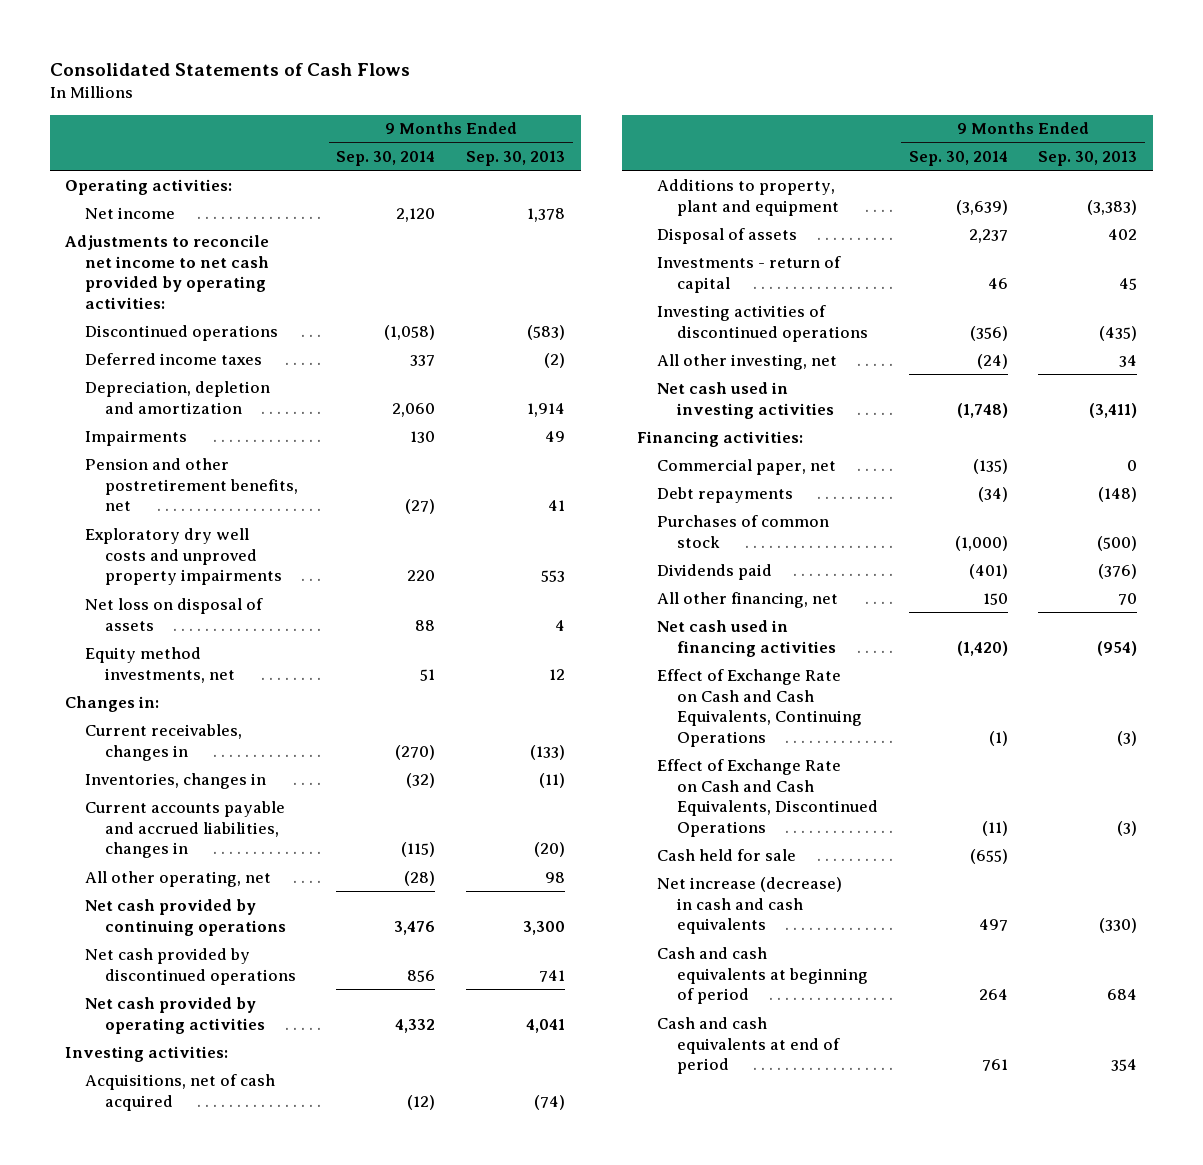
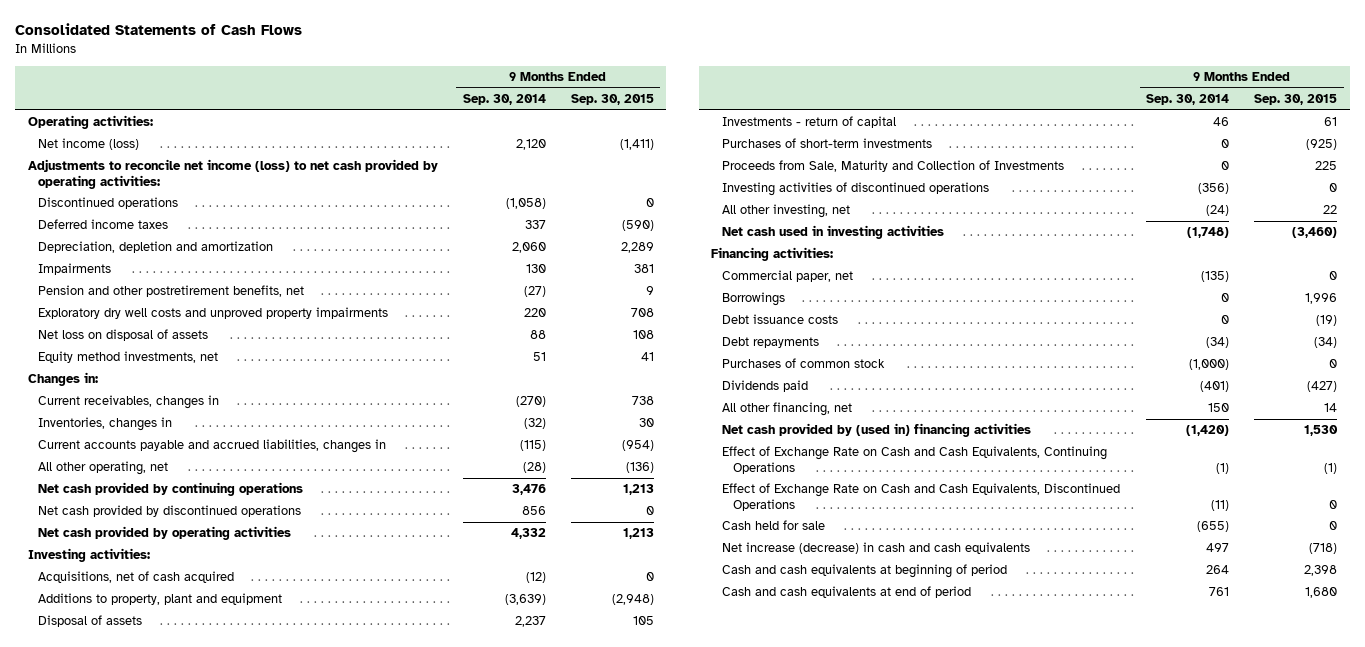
- | 9 Months Ended Sep. 30, 2014 | 9 Months Ended Sep. 30, 2013
+ | 9 Months Ended Sep. 30, 2014 | 9 Months Ended Sep. 30, 2015
- Net income | 2,120 | 1,378
- Adjustments to reconcile net income to net cash provided by operating activities:
+ Net income (loss) | 2,120 | (1,411)
+ Adjustments to reconcile net income (loss) to net cash provided by operating activities:
+ Purchases of short-term investments | 0 | (925)
+ Proceeds from Sale, Maturity and Collection of Investments | 0 | 225
+ Borrowings | 0 | 1,996
+ Debt issuance costs | 0 | (19)
- Net cash used in financing activities | (1,420) | (954)
+ Net cash provided by (used in) financing activities | (1,420) | 1,530

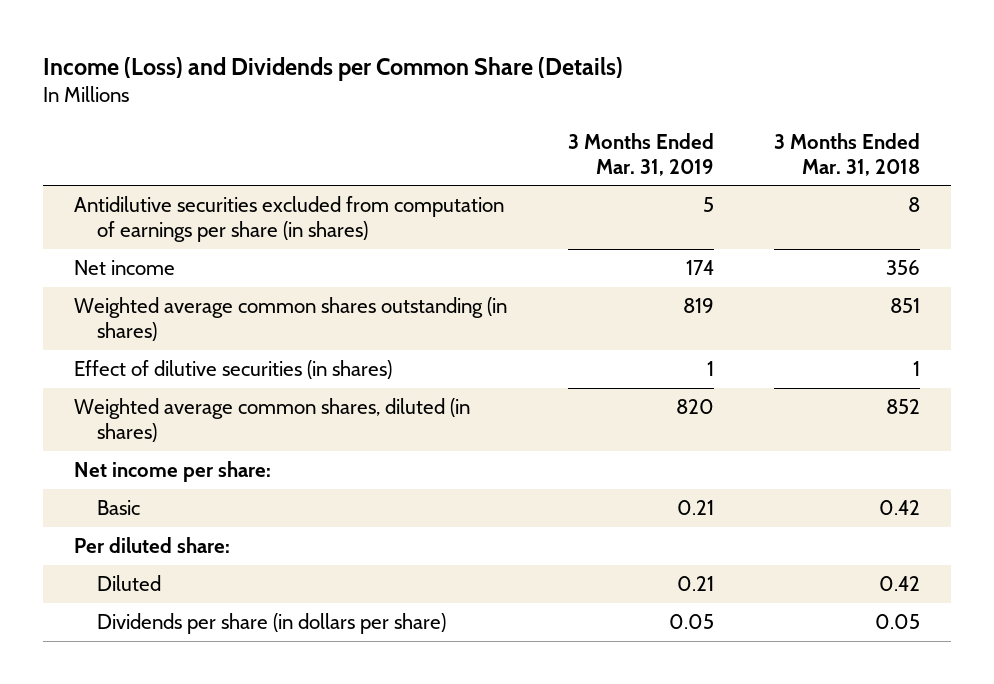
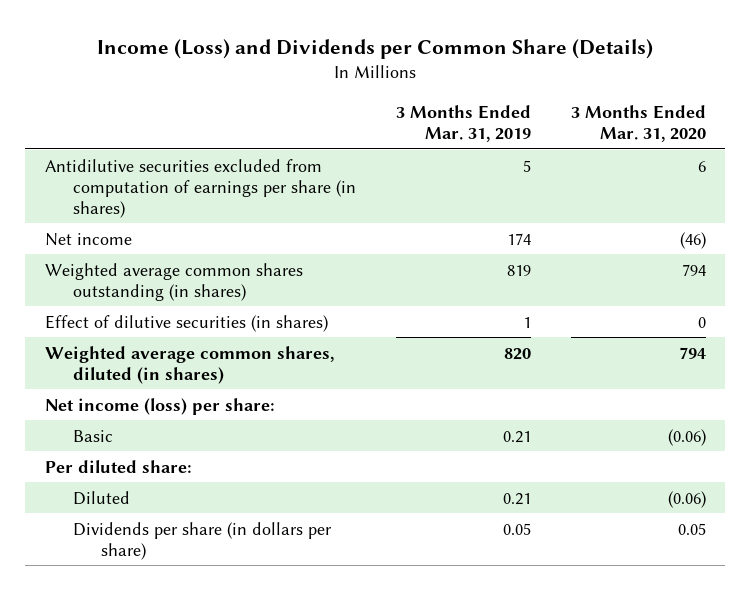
- | 3 Months Ended Mar. 31, 2019 | 3 Months Ended Mar. 31, 2018
+ | 3 Months Ended Mar. 31, 2019 | 3 Months Ended Mar. 31, 2020
- Net income per share:
+ Net income (loss) per share:

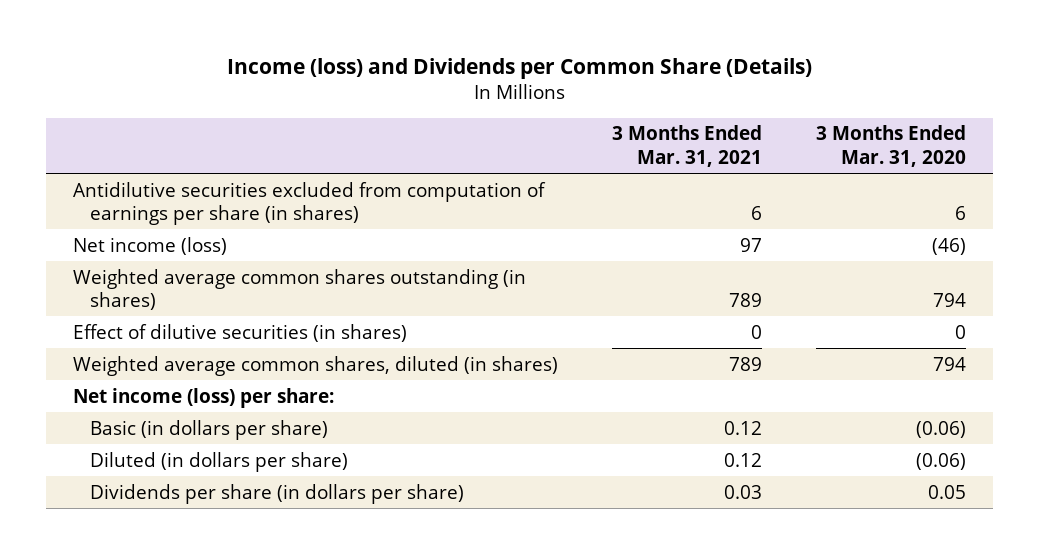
- Income (Loss) and Dividends per Common Share (Details)
+ Income (loss) and Dividends per Common Share (Details)
- | 3 Months Ended Mar. 31, 2019 | 3 Months Ended Mar. 31, 2020
+ | 3 Months Ended Mar. 31, 2021 | 3 Months Ended Mar. 31, 2020
- Net income | 174 | (46)
+ Net income (loss) | 97 | (46)
- Basic | 0.21 | (0.06)
- Per diluted share:
- Diluted | 0.21 | (0.06)
+ Basic (in dollars per share) | 0.12 | (0.06)
+ Diluted (in dollars per share) | 0.12 | (0.06)

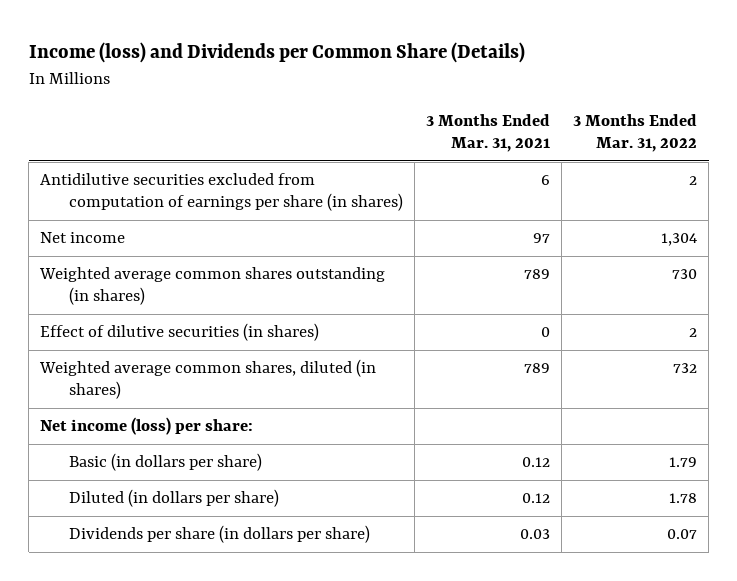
- | 3 Months Ended Mar. 31, 2021 | 3 Months Ended Mar. 31, 2020
+ | 3 Months Ended Mar. 31, 2021 | 3 Months Ended Mar. 31, 2022
- Net income (loss) | 97 | (46)
+ Net income | 97 | 1,304

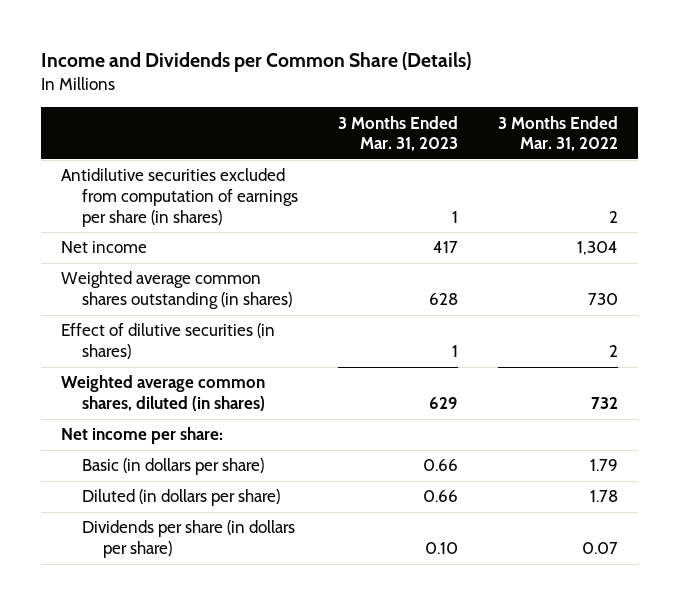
- Income (loss) and Dividends per Common Share (Details)
+ Income and Dividends per Common Share (Details)
- | 3 Months Ended Mar. 31, 2021 | 3 Months Ended Mar. 31, 2022
+ | 3 Months Ended Mar. 31, 2023 | 3 Months Ended Mar. 31, 2022
- Net income (loss) per share:
+ Net income per share:

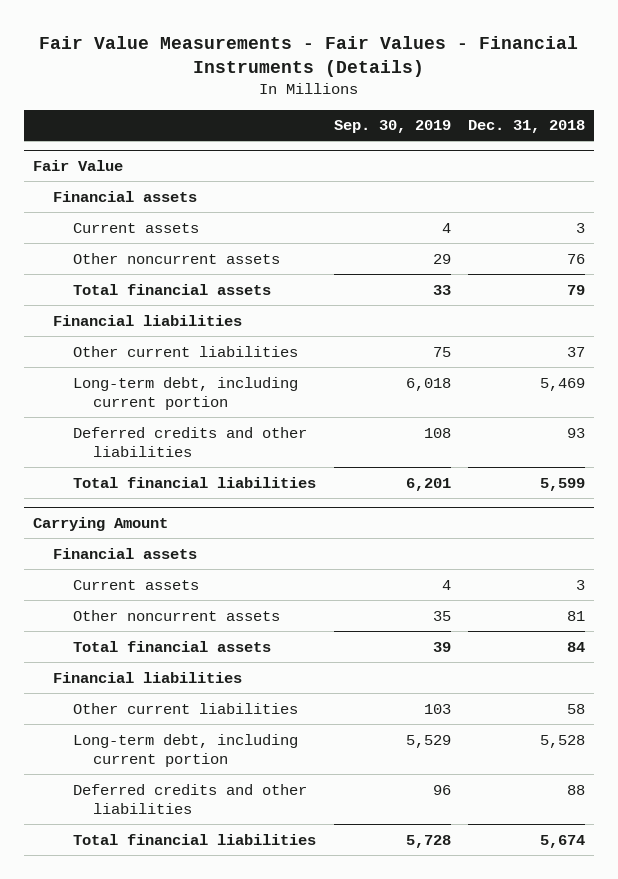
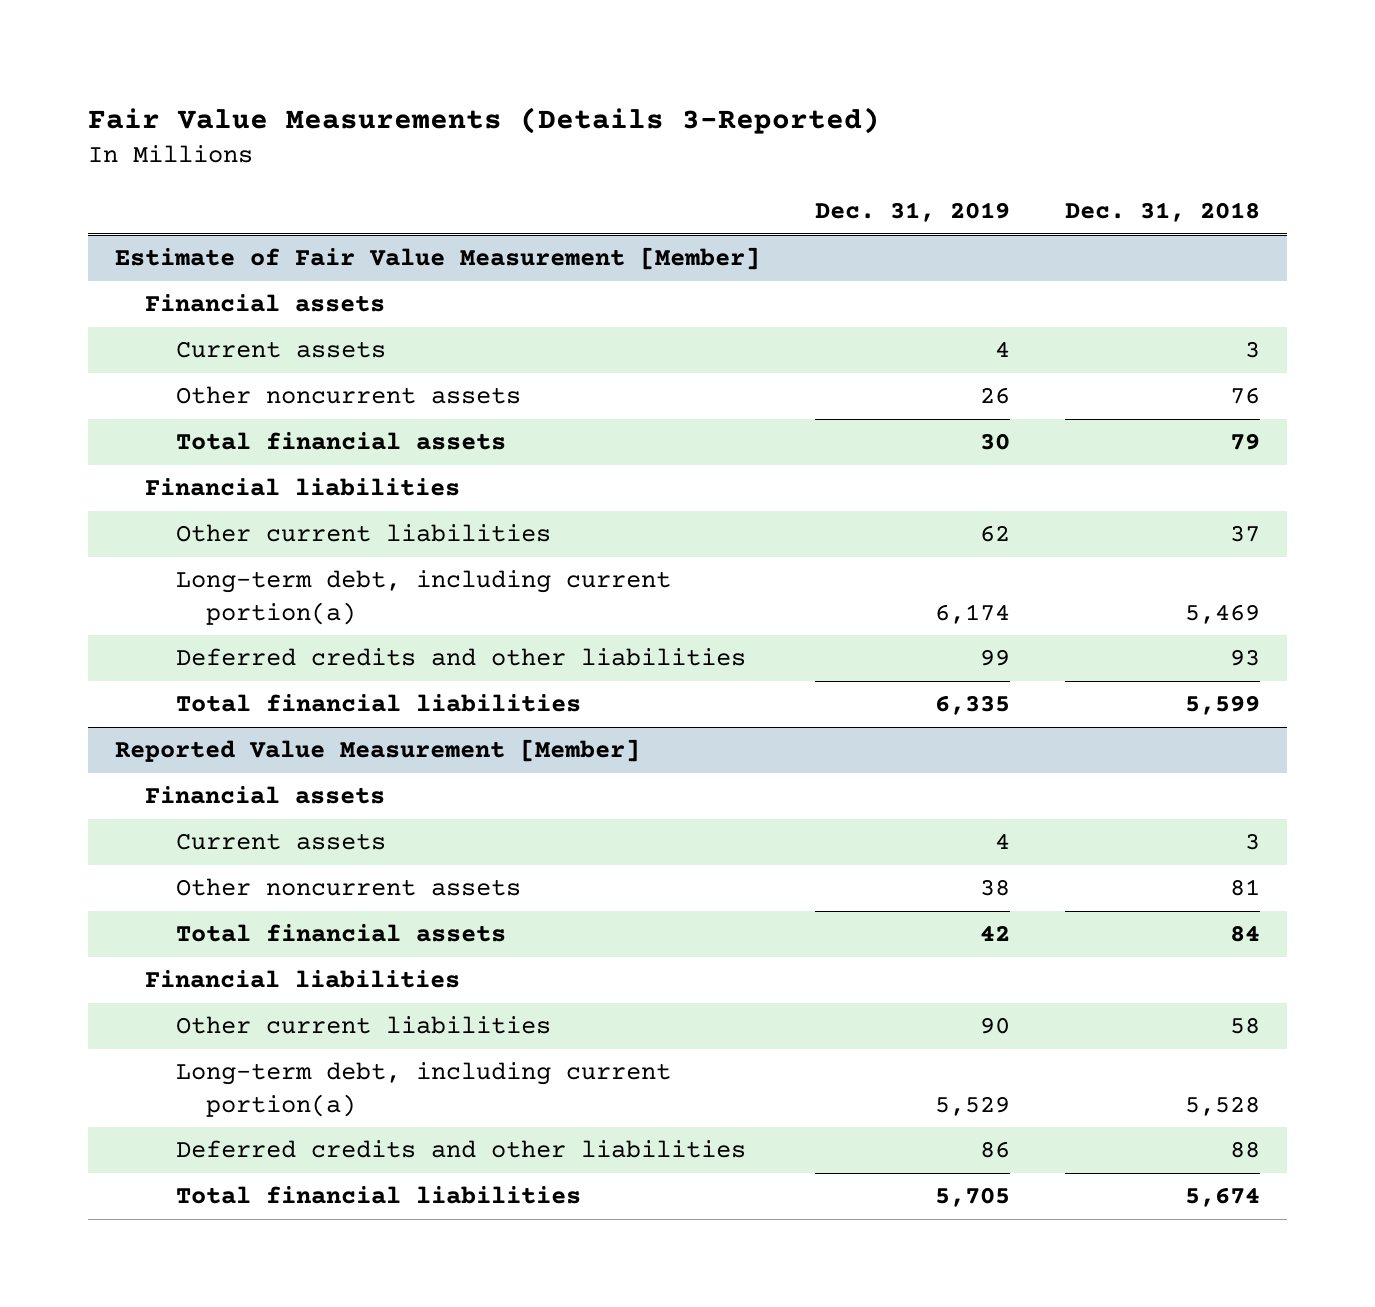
- Fair Value Measurements - Fair Values - Financial Instruments (Details)
+ Fair Value Measurements (Details 3-Reported)
- | Sep. 30, 2019 | Dec. 31, 2018
+ | Dec. 31, 2019 | Dec. 31, 2018
- Fair Value
+ Estimate of Fair Value Measurement [Member]
- Long-term debt, including current portion | 6,018 | 5,469
+ Long-term debt, including current portion(a) | 6,174 | 5,469
- Carrying Amount
+ Reported Value Measurement [Member]
- Long-term debt, including current portion | 5,529 | 5,528
+ Long-term debt, including current portion(a) | 5,529 | 5,528

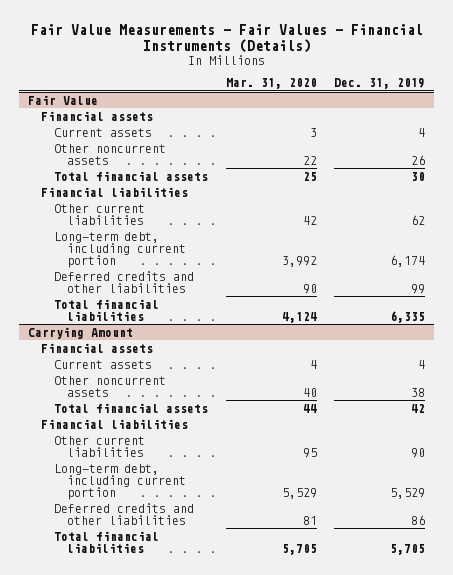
- Fair Value Measurements (Details 3-Reported)
+ Fair Value Measurements - Fair Values - Financial Instruments (Details)
- | Dec. 31, 2019 | Dec. 31, 2018
+ | Mar. 31, 2020 | Dec. 31, 2019
- Estimate of Fair Value Measurement [Member]
+ Fair Value
- Long-term debt, including current portion(a) | 6,174 | 5,469
+ Long-term debt, including current portion | 3,992 | 6,174
- Reported Value Measurement [Member]
+ Carrying Amount
- Long-term debt, including current portion(a) | 5,529 | 5,528
+ Long-term debt, including current portion | 5,529 | 5,529

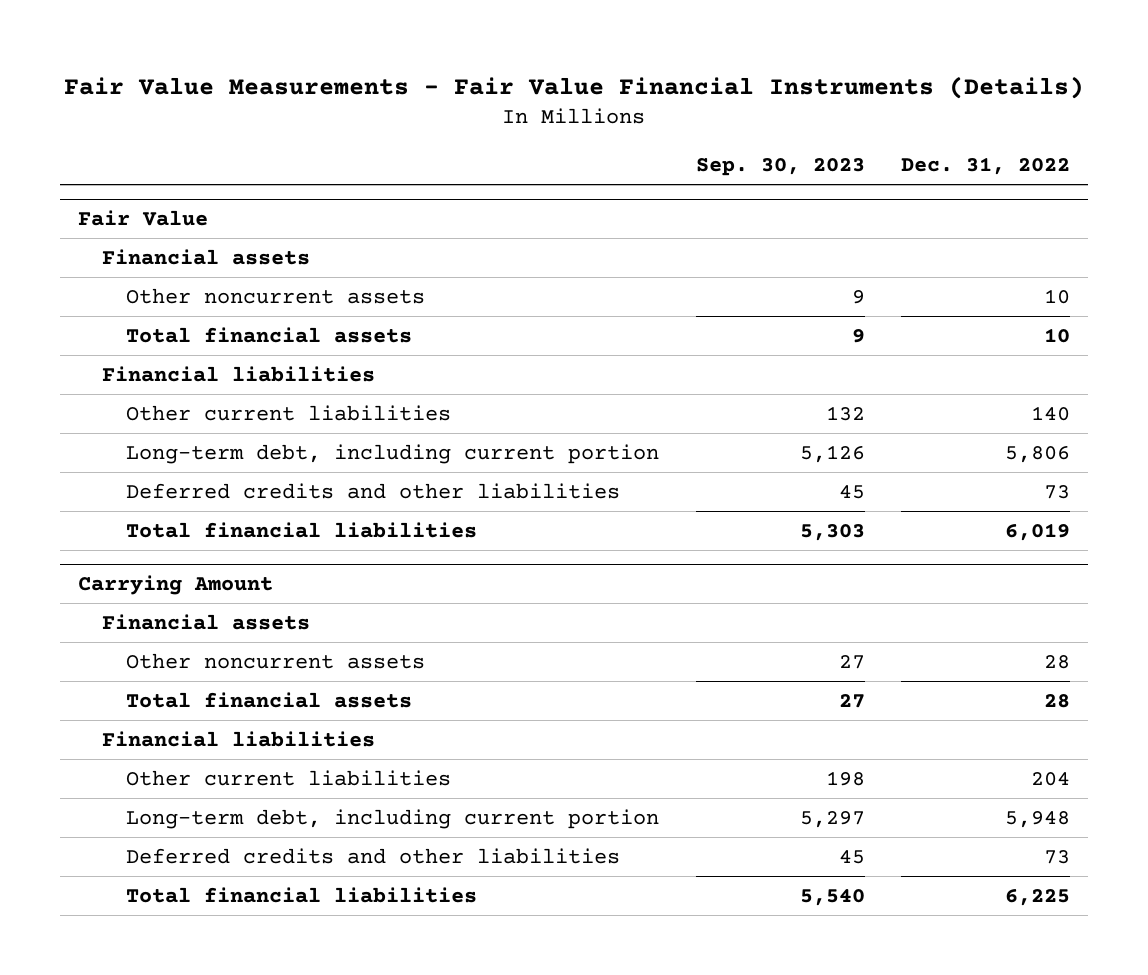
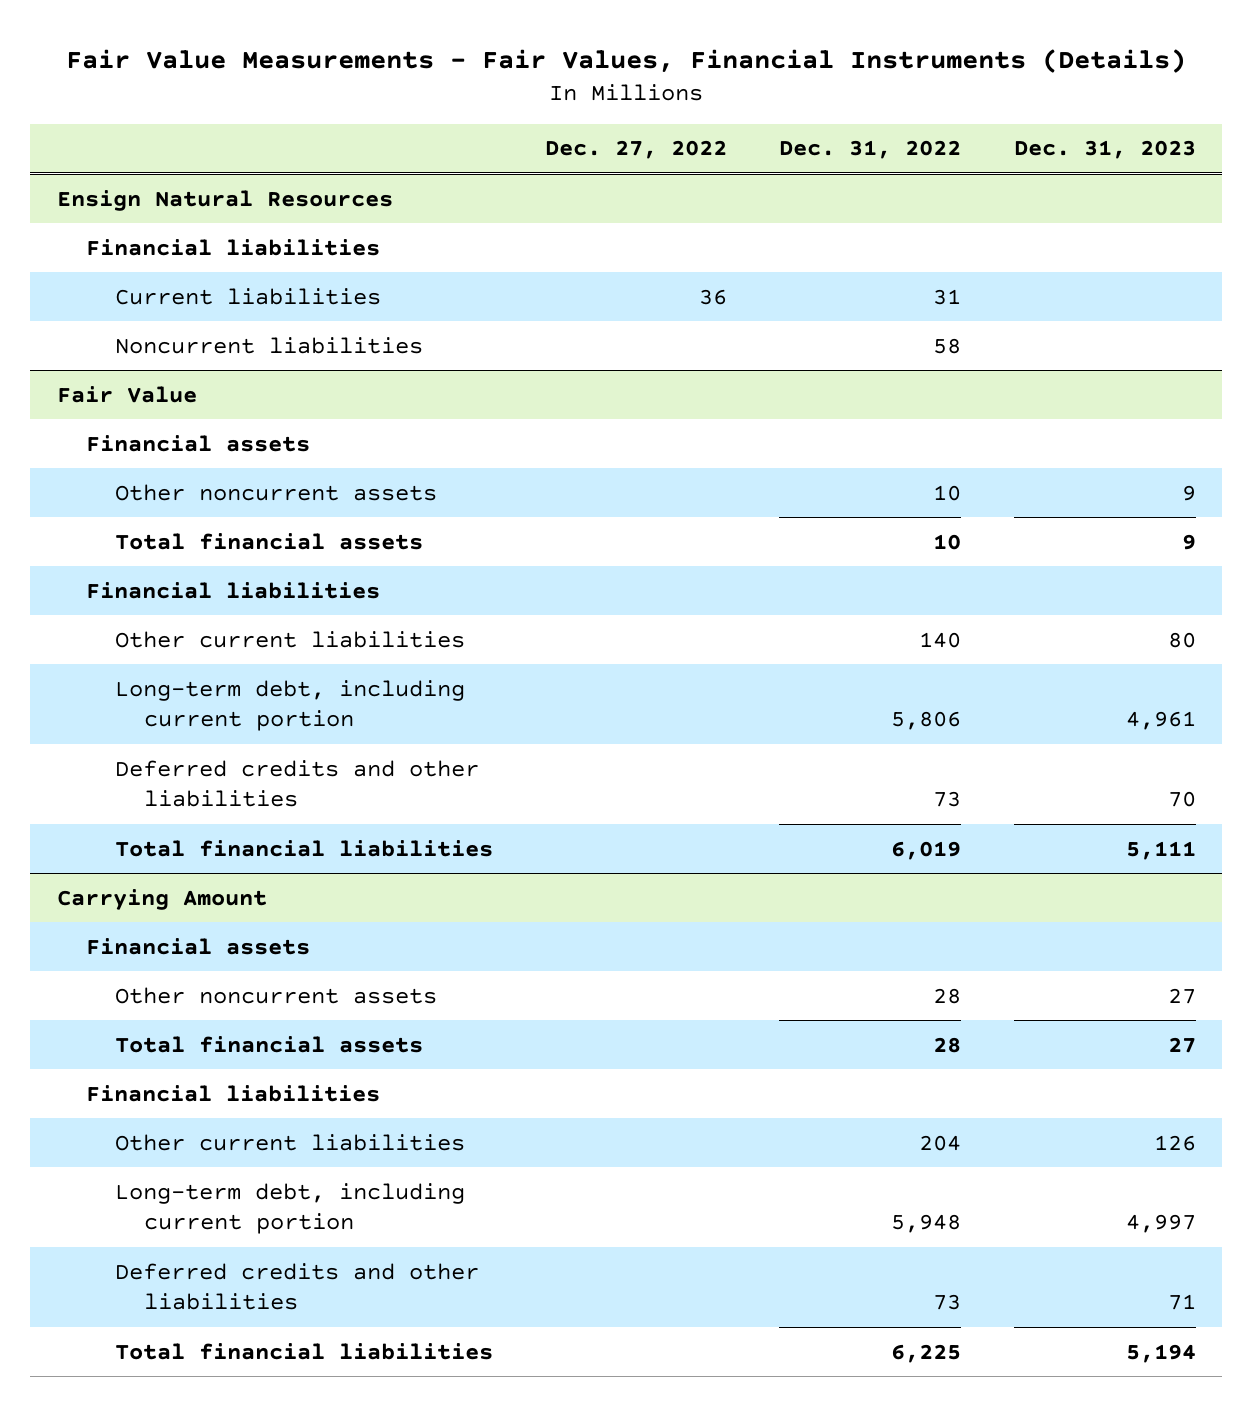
- Fair Value Measurements - Fair Value Financial Instruments (Details)
+ Fair Value Measurements - Fair Values, Financial Instruments (Details)
- | Sep. 30, 2023 | Dec. 31, 2022
+ | Dec. 27, 2022 | Dec. 31, 2022 | Dec. 31, 2023
+ Ensign Natural Resources
+ Financial liabilities
+ Current liabilities | 36 | 31 |
+ Noncurrent liabilities | | 58 |

